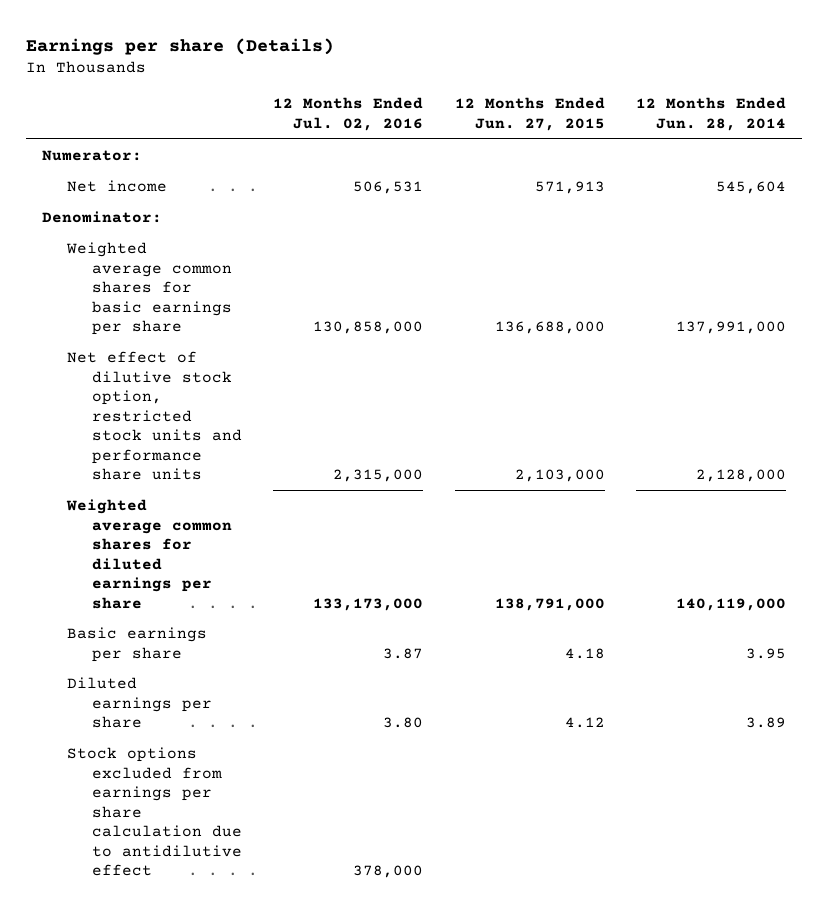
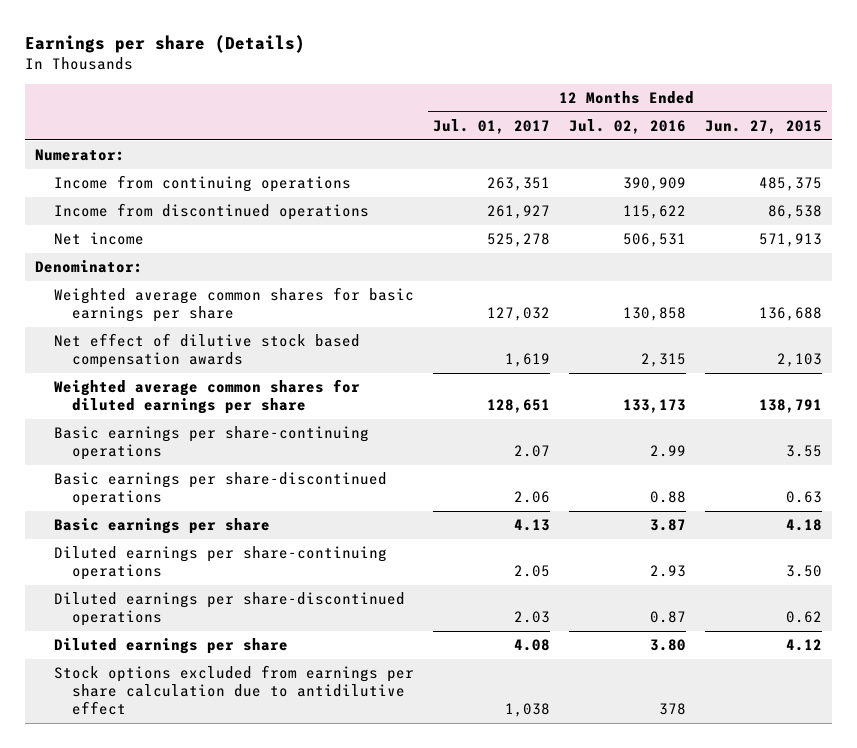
- | 12 Months Ended Jul. 02, 2016 | 12 Months Ended Jun. 27, 2015 | 12 Months Ended Jun. 28, 2014
+ | 12 Months Ended Jul. 01, 2017 | 12 Months Ended Jul. 02, 2016 | 12 Months Ended Jun. 27, 2015
+ Income from continuing operations | 263,351 | 390,909 | 485,375
+ Income from discontinued operations | 261,927 | 115,622 | 86,538
- Weighted average common shares for basic earnings per share | 130,858,000 | 136,688,000 | 137,991,000
- Net effect of dilutive stock option, restricted stock units and performance share units | 2,315,000 | 2,103,000 | 2,128,000
- Weighted average common shares for diluted earnings per share | 133,173,000 | 138,791,000 | 140,119,000
+ Weighted average common shares for basic earnings per share | 127,032 | 130,858 | 136,688
+ Net effect of dilutive stock based compensation awards | 1,619 | 2,315 | 2,103
+ Weighted average common shares for diluted earnings per share | 128,651 | 133,173 | 138,791
+ Basic earnings per share-continuing operations | 2.07 | 2.99 | 3.55
+ Basic earnings per share-discontinued operations | 2.06 | 0.88 | 0.63
+ Diluted earnings per share-continuing operations | 2.05 | 2.93 | 3.50
+ Diluted earnings per share-discontinued operations | 2.03 | 0.87 | 0.62
- Stock options excluded from earnings per share calculation due to antidilutive effect | 378,000 | |
+ Stock options excluded from earnings per share calculation due to antidilutive effect | 1,038 | 378 |

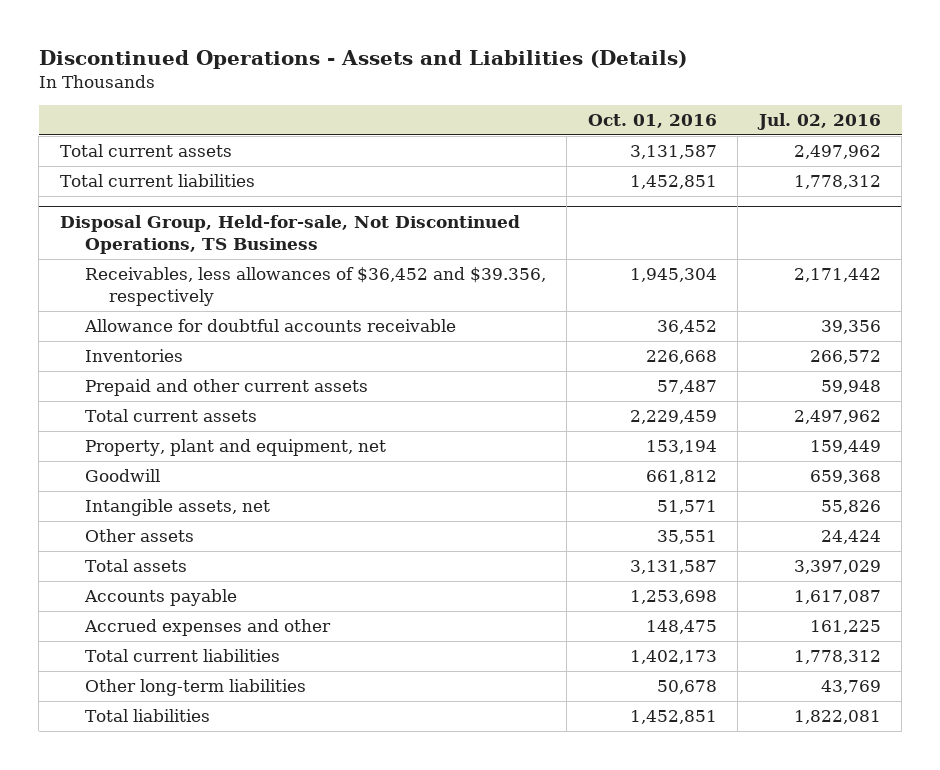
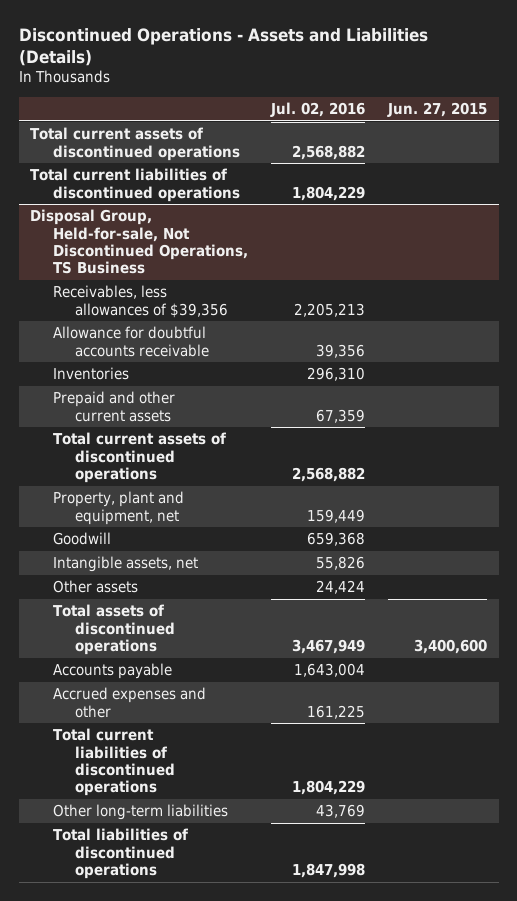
- | Oct. 01, 2016 | Jul. 02, 2016
+ | Jul. 02, 2016 | Jun. 27, 2015
- Total current assets | 3,131,587 | 2,497,962
- Total current liabilities | 1,452,851 | 1,778,312
+ Total current assets of discontinued operations | 2,568,882 |
+ Total current liabilities of discontinued operations | 1,804,229 |
@ Disposal Group, Held-for-sale, Not Discontinued Operations, TS Business
- Receivables, less allowances of $36,452 and $39.356, respectively | 1,945,304 | 2,171,442
+ Receivables, less allowances of $39,356 | 2,205,213 |
- Inventories | 226,668 | 266,572
- Prepaid and other current assets | 57,487 | 59,948
- Total current assets | 2,229,459 | 2,497,962
+ Inventories | 296,310 |
+ Prepaid and other current assets | 67,359 |
+ Total current assets of discontinued operations | 2,568,882 |
- Total assets | 3,131,587 | 3,397,029
- Accounts payable | 1,253,698 | 1,617,087
+ Total assets of discontinued operations | 3,467,949 | 3,400,600
+ Accounts payable | 1,643,004 |
- Total current liabilities | 1,402,173 | 1,778,312
+ Total current liabilities of discontinued operations | 1,804,229 |
- Total liabilities | 1,452,851 | 1,822,081
+ Total liabilities of discontinued operations | 1,847,998 |

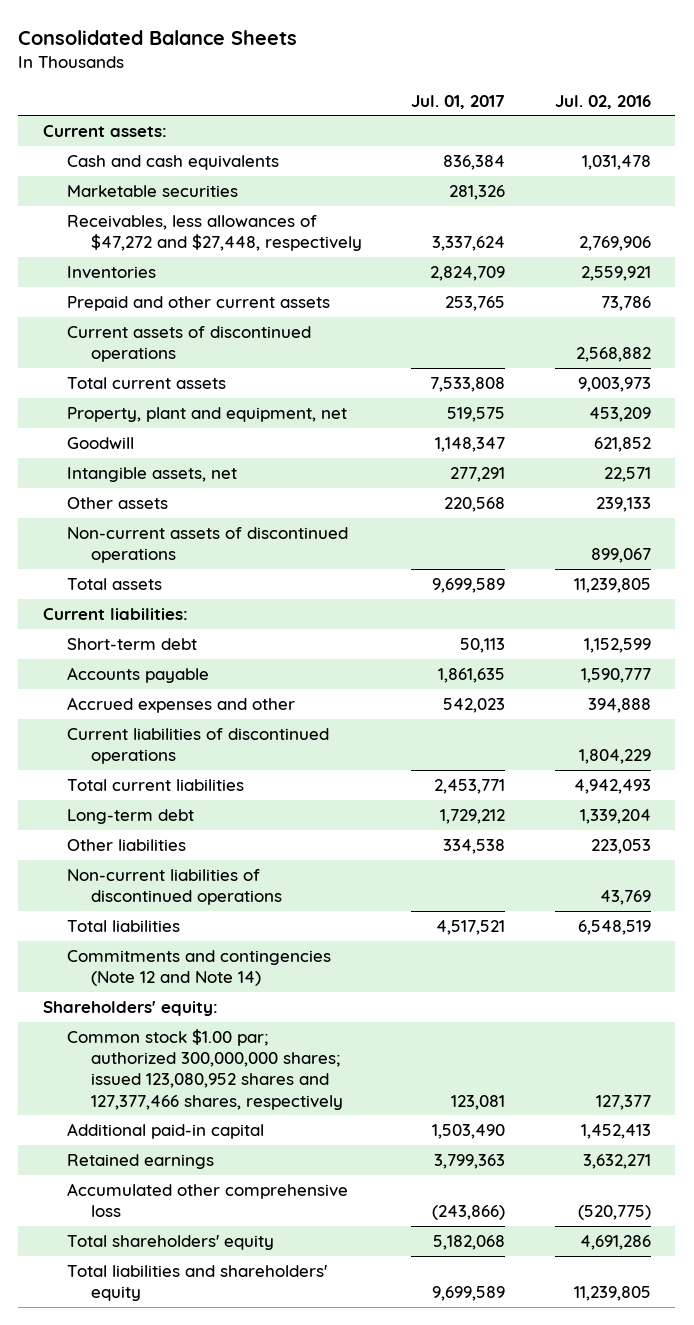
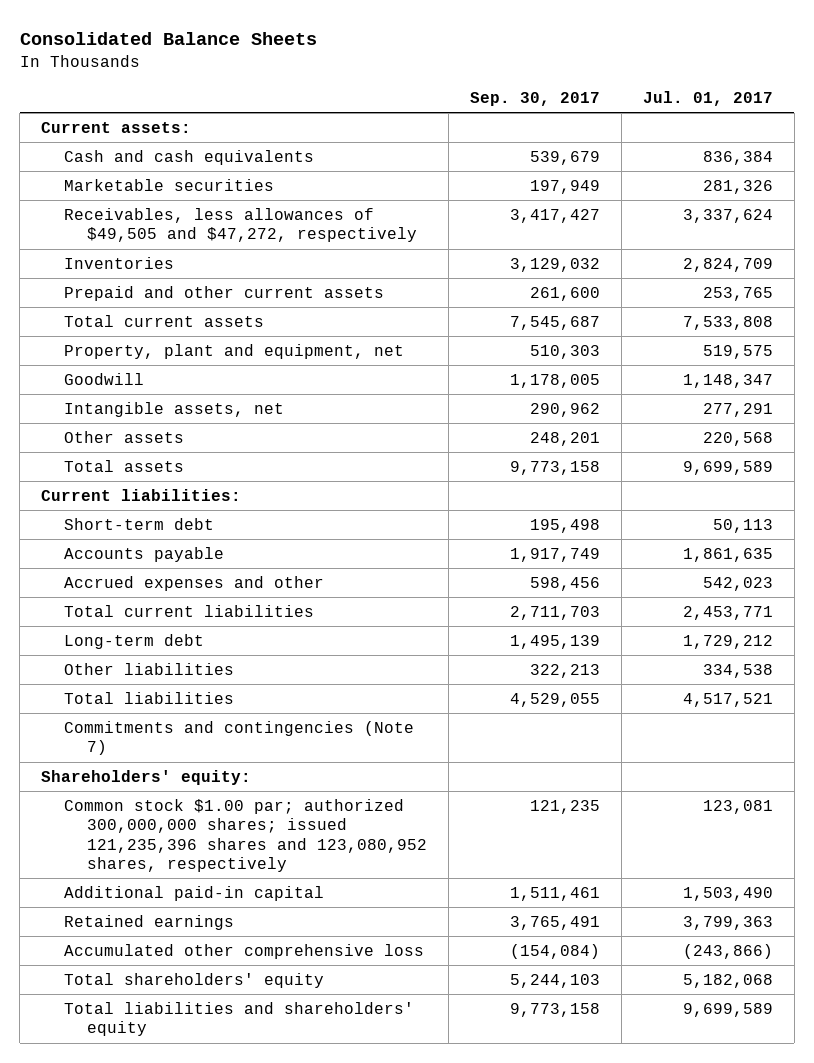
- | Jul. 01, 2017 | Jul. 02, 2016
+ | Sep. 30, 2017 | Jul. 01, 2017
- Receivables, less allowances of $47,272 and $27,448, respectively | 3,337,624 | 2,769,906
+ Receivables, less allowances of $49,505 and $47,272, respectively | 3,417,427 | 3,337,624
- Current assets of discontinued operations | | 2,568,882
- Non-current assets of discontinued operations | | 899,067
- Current liabilities of discontinued operations | | 1,804,229
- Non-current liabilities of discontinued operations | | 43,769
- Commitments and contingencies (Note 12 and Note 14)
+ Commitments and contingencies (Note 7)
- Common stock $1.00 par; authorized 300,000,000 shares; issued 123,080,952 shares and 127,377,466 shares, respectively | 123,081 | 127,377
+ Common stock $1.00 par; authorized 300,000,000 shares; issued 121,235,396 shares and 123,080,952 shares, respectively | 121,235 | 123,081

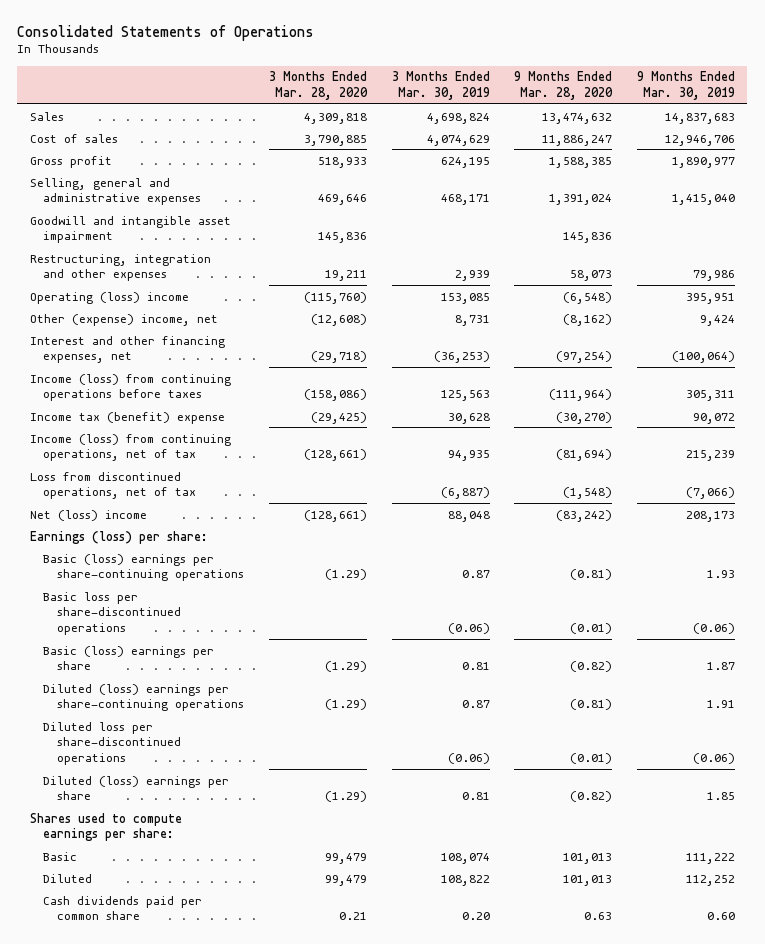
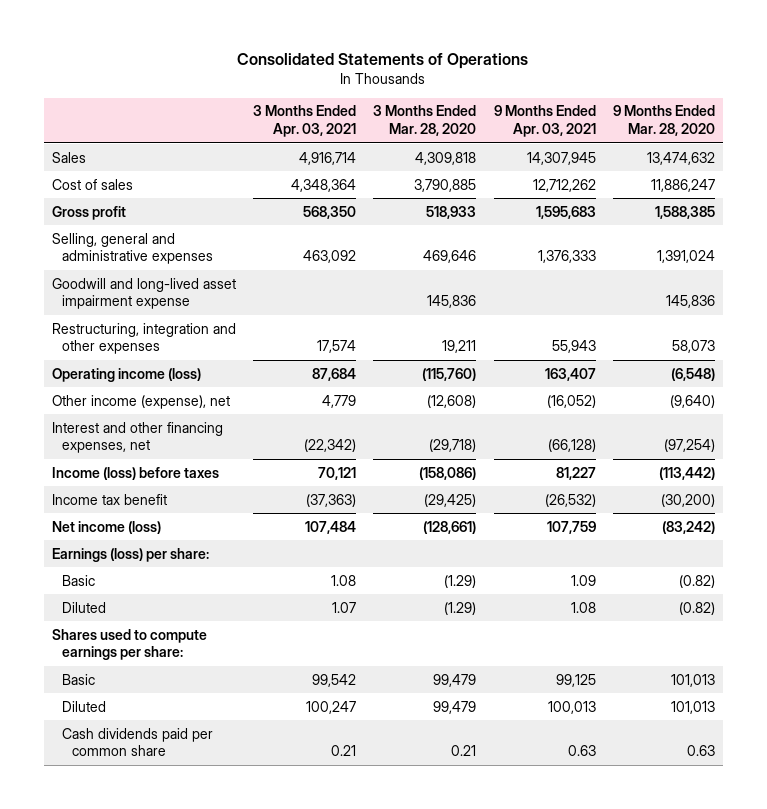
- | 3 Months Ended Mar. 28, 2020 | 3 Months Ended Mar. 30, 2019 | 9 Months Ended Mar. 28, 2020 | 9 Months Ended Mar. 30, 2019
+ | 3 Months Ended Apr. 03, 2021 | 3 Months Ended Mar. 28, 2020 | 9 Months Ended Apr. 03, 2021 | 9 Months Ended Mar. 28, 2020
- Goodwill and intangible asset impairment | 145,836 | | 145,836 |
+ Goodwill and long-lived asset impairment expense | | 145,836 | | 145,836
- Operating (loss) income | (115,760) | 153,085 | (6,548) | 395,951
- Other (expense) income, net | (12,608) | 8,731 | (8,162) | 9,424
+ Operating income (loss) | 87,684 | (115,760) | 163,407 | (6,548)
+ Other income (expense), net | 4,779 | (12,608) | (16,052) | (9,640)
- Income (loss) from continuing operations before taxes | (158,086) | 125,563 | (111,964) | 305,311
- Income tax (benefit) expense | (29,425) | 30,628 | (30,270) | 90,072
- Income (loss) from continuing operations, net of tax | (128,661) | 94,935 | (81,694) | 215,239
- Loss from discontinued operations, net of tax | | (6,887) | (1,548) | (7,066)
- Net (loss) income | (128,661) | 88,048 | (83,242) | 208,173
+ Income (loss) before taxes | 70,121 | (158,086) | 81,227 | (113,442)
+ Income tax benefit | (37,363) | (29,425) | (26,532) | (30,200)
+ Net income (loss) | 107,484 | (128,661) | 107,759 | (83,242)
- Basic (loss) earnings per share-continuing operations | (1.29) | 0.87 | (0.81) | 1.93
- Basic loss per share-discontinued operations | | (0.06) | (0.01) | (0.06)
- Basic (loss) earnings per share | (1.29) | 0.81 | (0.82) | 1.87
- Diluted (loss) earnings per share-continuing operations | (1.29) | 0.87 | (0.81) | 1.91
- Diluted loss per share-discontinued operations | | (0.06) | (0.01) | (0.06)
- Diluted (loss) earnings per share | (1.29) | 0.81 | (0.82) | 1.85
+ Basic | 1.08 | (1.29) | 1.09 | (0.82)
+ Diluted | 1.07 | (1.29) | 1.08 | (0.82)

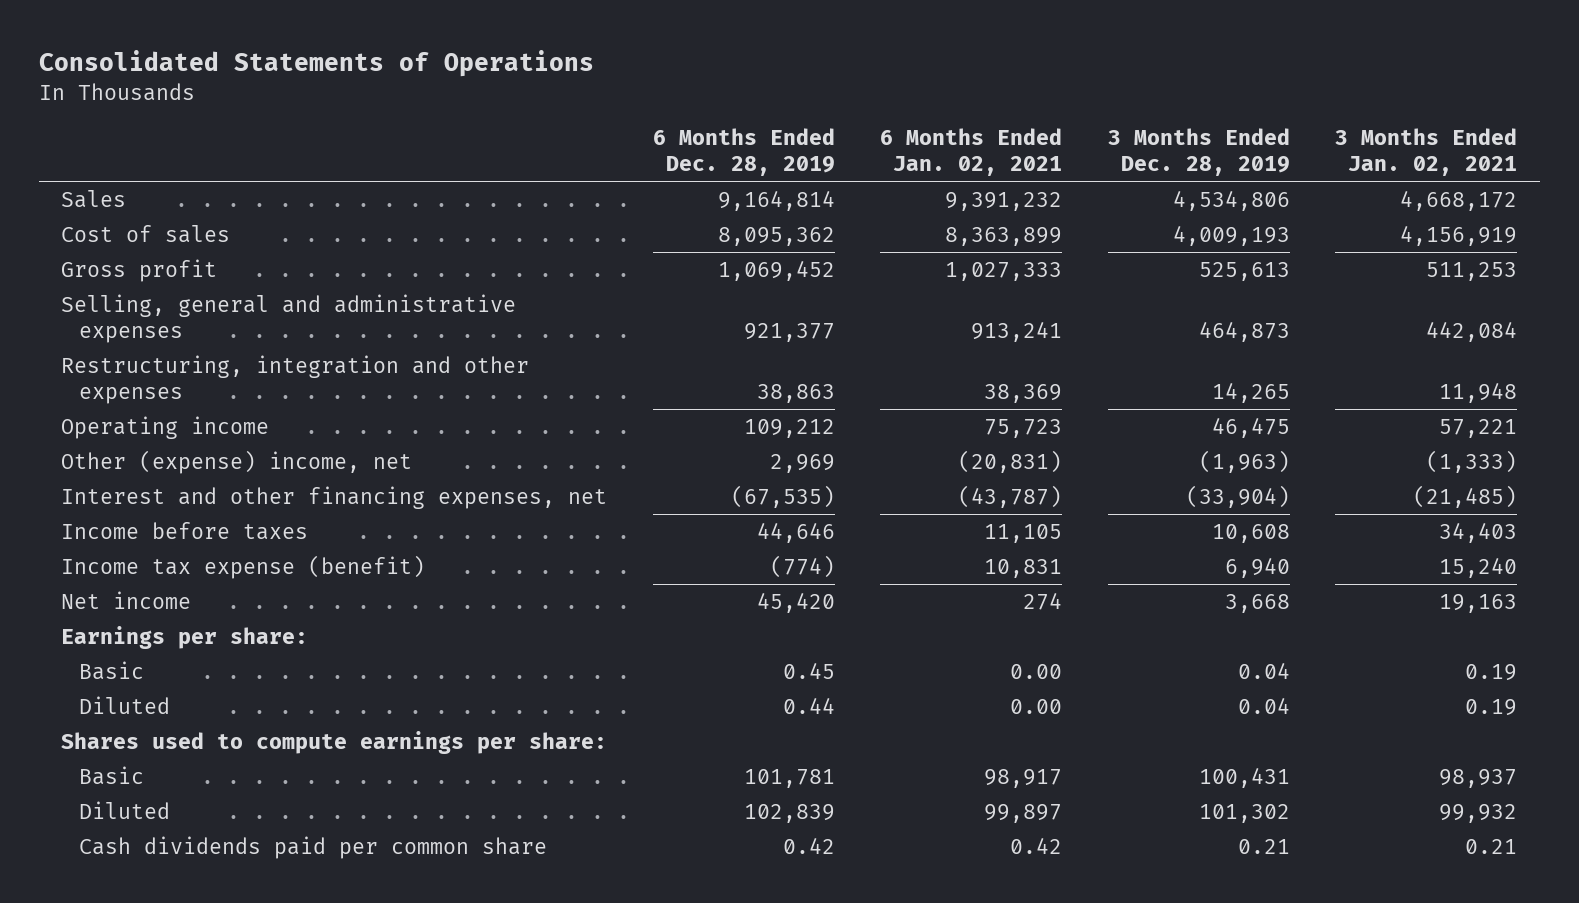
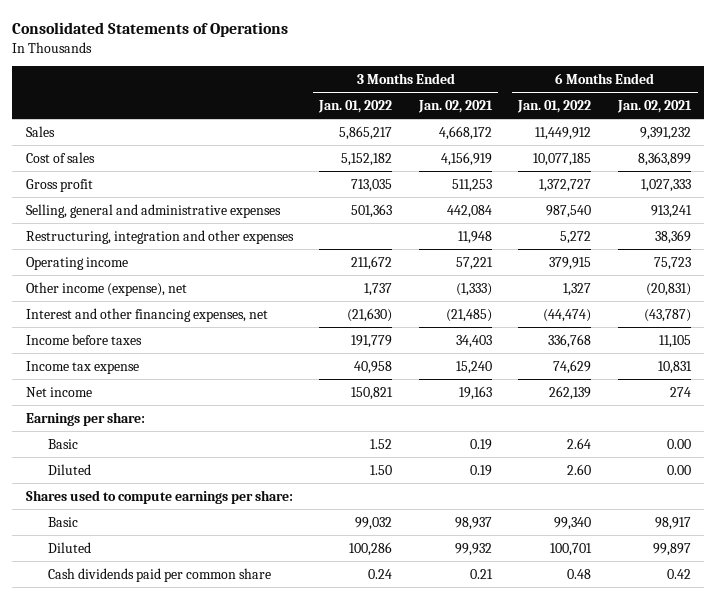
- | 6 Months Ended Dec. 28, 2019 | 6 Months Ended Jan. 02, 2021 | 3 Months Ended Dec. 28, 2019 | 3 Months Ended Jan. 02, 2021
+ | 3 Months Ended Jan. 01, 2022 | 3 Months Ended Jan. 02, 2021 | 6 Months Ended Jan. 01, 2022 | 6 Months Ended Jan. 02, 2021
- Other (expense) income, net | 2,969 | (20,831) | (1,963) | (1,333)
+ Other income (expense), net | 1,737 | (1,333) | 1,327 | (20,831)
- Income tax expense (benefit) | (774) | 10,831 | 6,940 | 15,240
+ Income tax expense | 40,958 | 15,240 | 74,629 | 10,831

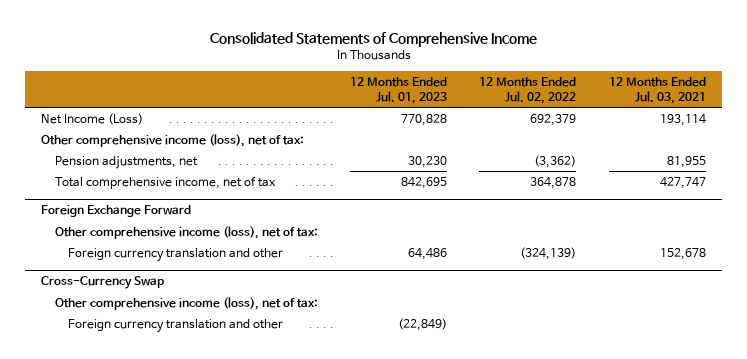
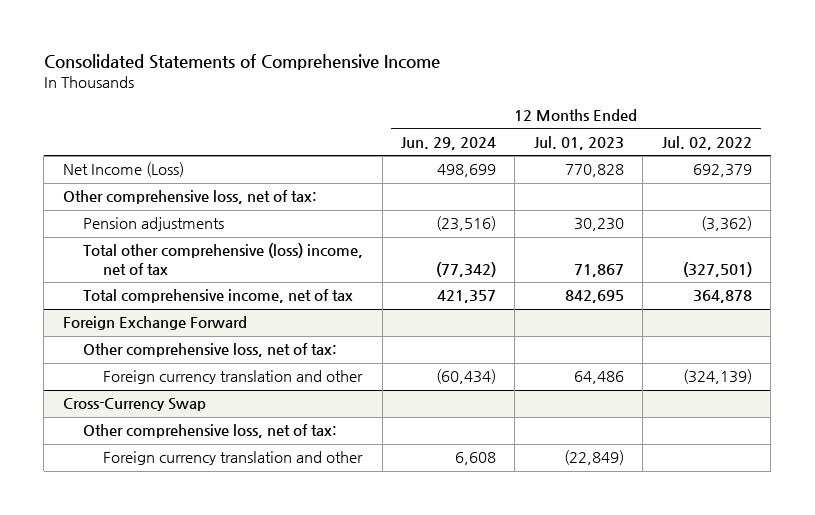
- | 12 Months Ended Jul. 01, 2023 | 12 Months Ended Jul. 02, 2022 | 12 Months Ended Jul. 03, 2021
+ | 12 Months Ended Jun. 29, 2024 | 12 Months Ended Jul. 01, 2023 | 12 Months Ended Jul. 02, 2022
- Other comprehensive income (loss), net of tax:
- Pension adjustments, net | 30,230 | (3,362) | 81,955
+ Other comprehensive loss, net of tax:
+ Pension adjustments | (23,516) | 30,230 | (3,362)
+ Total other comprehensive (loss) income, net of tax | (77,342) | 71,867 | (327,501)
@ Foreign Exchange Forward
- Other comprehensive income (loss), net of tax:
+ Other comprehensive loss, net of tax:
@ Cross-Currency Swap
- Other comprehensive income (loss), net of tax:
+ Other comprehensive loss, net of tax:

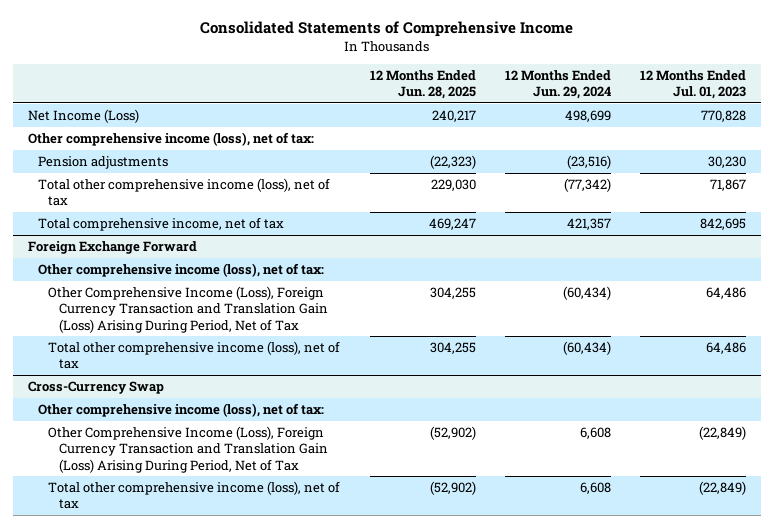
- | 12 Months Ended Jun. 29, 2024 | 12 Months Ended Jul. 01, 2023 | 12 Months Ended Jul. 02, 2022
+ | 12 Months Ended Jun. 28, 2025 | 12 Months Ended Jun. 29, 2024 | 12 Months Ended Jul. 01, 2023
- Other comprehensive loss, net of tax:
+ Other comprehensive income (loss), net of tax:
- Total other comprehensive (loss) income, net of tax | (77,342) | 71,867 | (327,501)
+ Total other comprehensive income (loss), net of tax | 229,030 | (77,342) | 71,867
@ Foreign Exchange Forward
- Other comprehensive loss, net of tax:
- Foreign currency translation and other | (60,434) | 64,486 | (324,139)
+ Other comprehensive income (loss), net of tax:
+ Other Comprehensive Income (Loss), Foreign Currency Transaction and Translation Gain (Loss) Arising During Period, Net of Tax | 304,255 | (60,434) | 64,486
+ Total other comprehensive income (loss), net of tax | 304,255 | (60,434) | 64,486
@ Cross-Currency Swap
- Other comprehensive loss, net of tax:
- Foreign currency translation and other | 6,608 | (22,849) |
+ Other comprehensive income (loss), net of tax:
+ Other Comprehensive Income (Loss), Foreign Currency Transaction and Translation Gain (Loss) Arising During Period, Net of Tax | (52,902) | 6,608 | (22,849)
+ Total other comprehensive income (loss), net of tax | (52,902) | 6,608 | (22,849)

